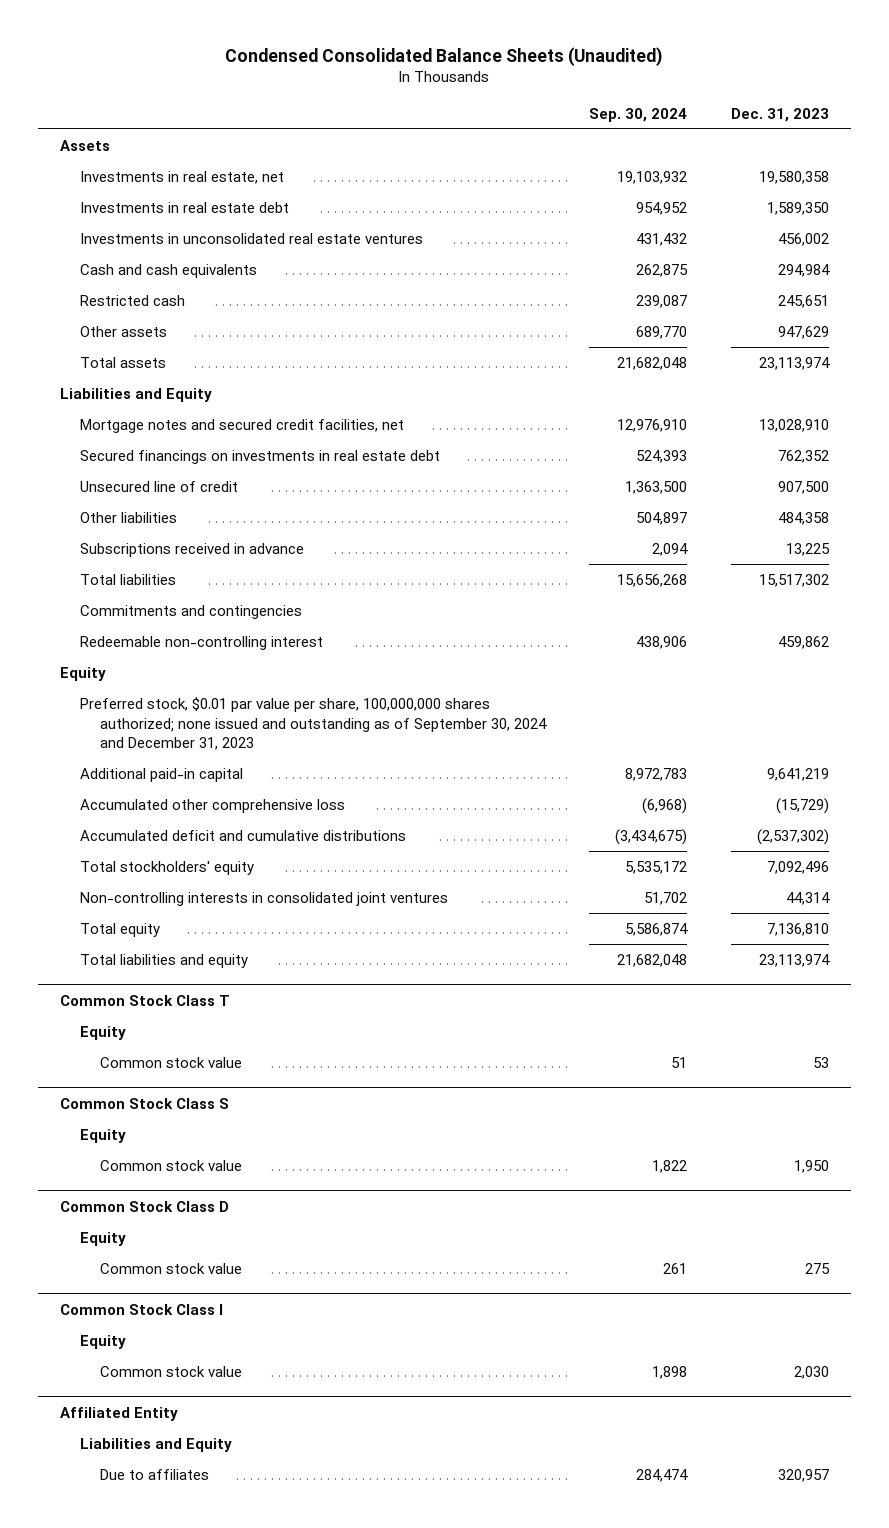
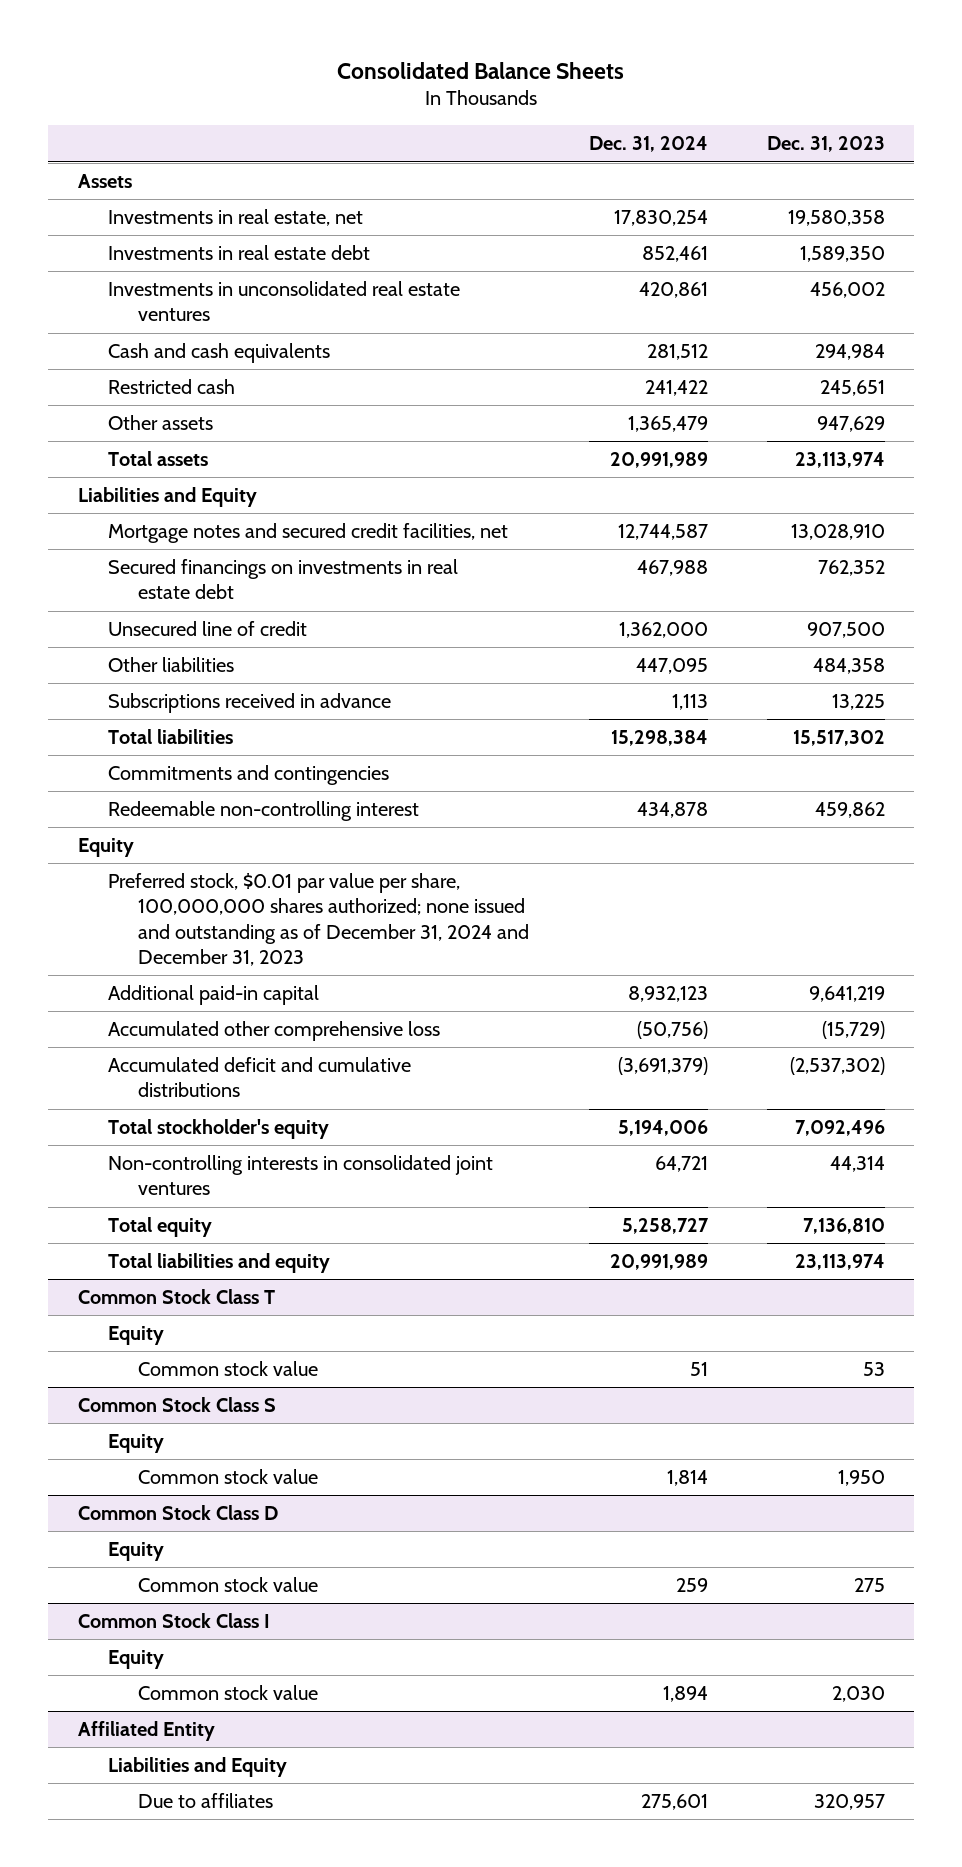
- Condensed Consolidated Balance Sheets (Unaudited)
+ Consolidated Balance Sheets
- | Sep. 30, 2024 | Dec. 31, 2023
+ | Dec. 31, 2024 | Dec. 31, 2023
- Preferred stock, $0.01 par value per share, 100,000,000 shares authorized; none issued and outstanding as of September 30, 2024 and December 31, 2023
+ Preferred stock, $0.01 par value per share, 100,000,000 shares authorized; none issued and outstanding as of December 31, 2024 and December 31, 2023
- Total stockholders' equity | 5,535,172 | 7,092,496
+ Total stockholder's equity | 5,194,006 | 7,092,496

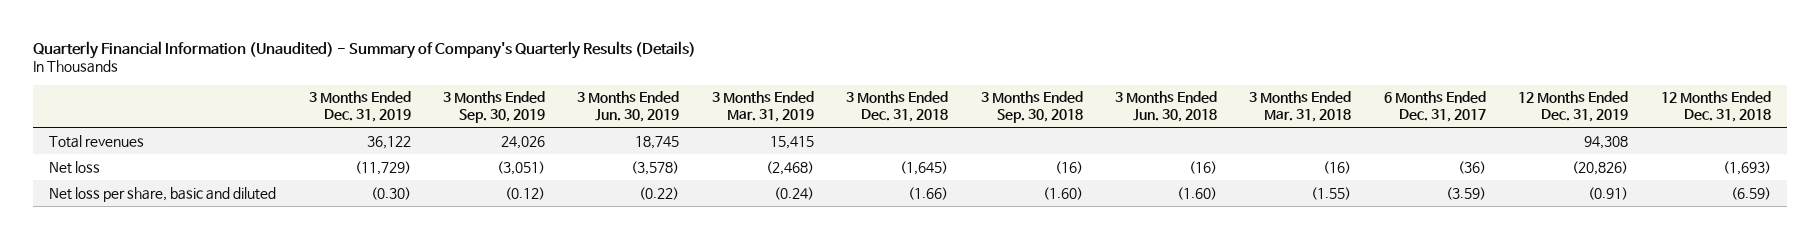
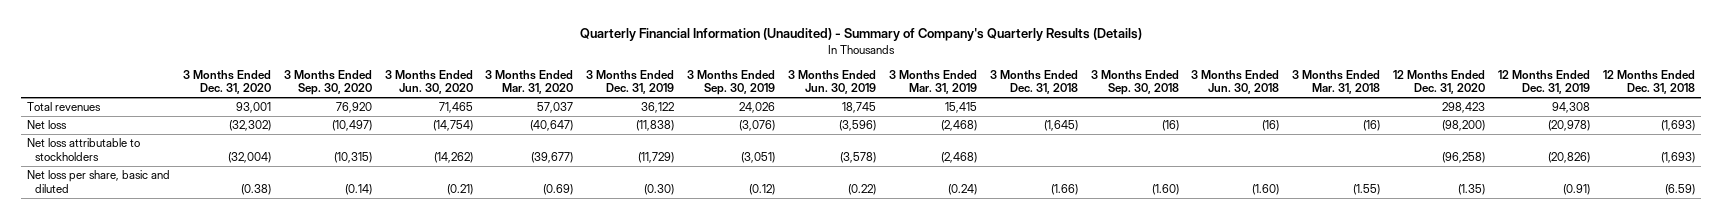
- | 3 Months Ended Dec. 31, 2019 | 3 Months Ended Sep. 30, 2019 | 3 Months Ended Jun. 30, 2019 | 3 Months Ended Mar. 31, 2019 | 3 Months Ended Dec. 31, 2018 | 3 Months Ended Sep. 30, 2018 | 3 Months Ended Jun. 30, 2018 | 3 Months Ended Mar. 31, 2018 | 6 Months Ended Dec. 31, 2017 | 12 Months Ended Dec. 31, 2019 | 12 Months Ended Dec. 31, 2018
+ | 3 Months Ended Dec. 31, 2020 | 3 Months Ended Sep. 30, 2020 | 3 Months Ended Jun. 30, 2020 | 3 Months Ended Mar. 31, 2020 | 3 Months Ended Dec. 31, 2019 | 3 Months Ended Sep. 30, 2019 | 3 Months Ended Jun. 30, 2019 | 3 Months Ended Mar. 31, 2019 | 3 Months Ended Dec. 31, 2018 | 3 Months Ended Sep. 30, 2018 | 3 Months Ended Jun. 30, 2018 | 3 Months Ended Mar. 31, 2018 | 12 Months Ended Dec. 31, 2020 | 12 Months Ended Dec. 31, 2019 | 12 Months Ended Dec. 31, 2018
- Net loss | (11,729) | (3,051) | (3,578) | (2,468) | (1,645) | (16) | (16) | (16) | (36) | (20,826) | (1,693)
+ Net loss | (32,302) | (10,497) | (14,754) | (40,647) | (11,838) | (3,076) | (3,596) | (2,468) | (1,645) | (16) | (16) | (16) | (98,200) | (20,978) | (1,693)
+ Net loss attributable to stockholders | (32,004) | (10,315) | (14,262) | (39,677) | (11,729) | (3,051) | (3,578) | (2,468) | | | | | (96,258) | (20,826) | (1,693)

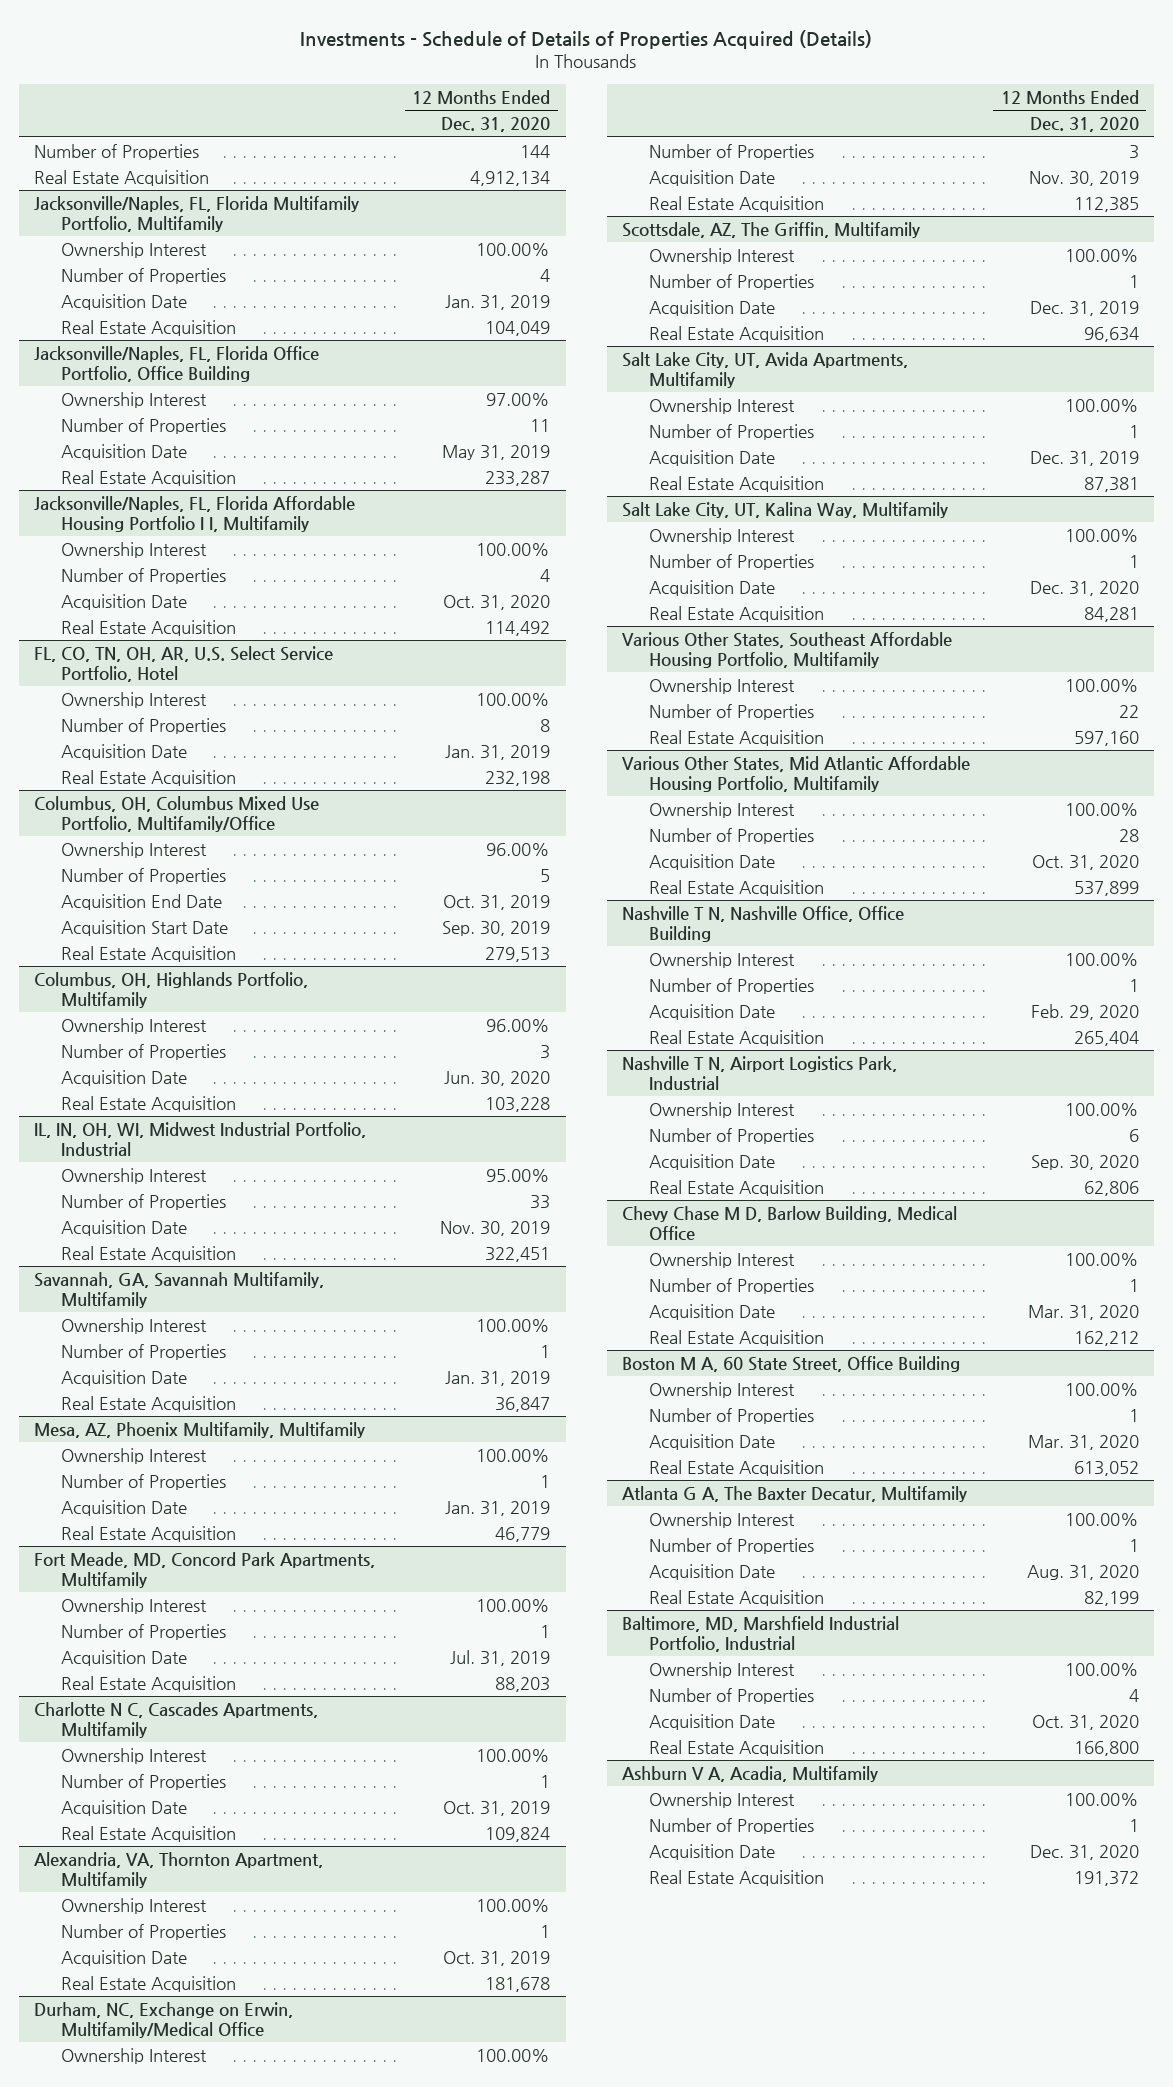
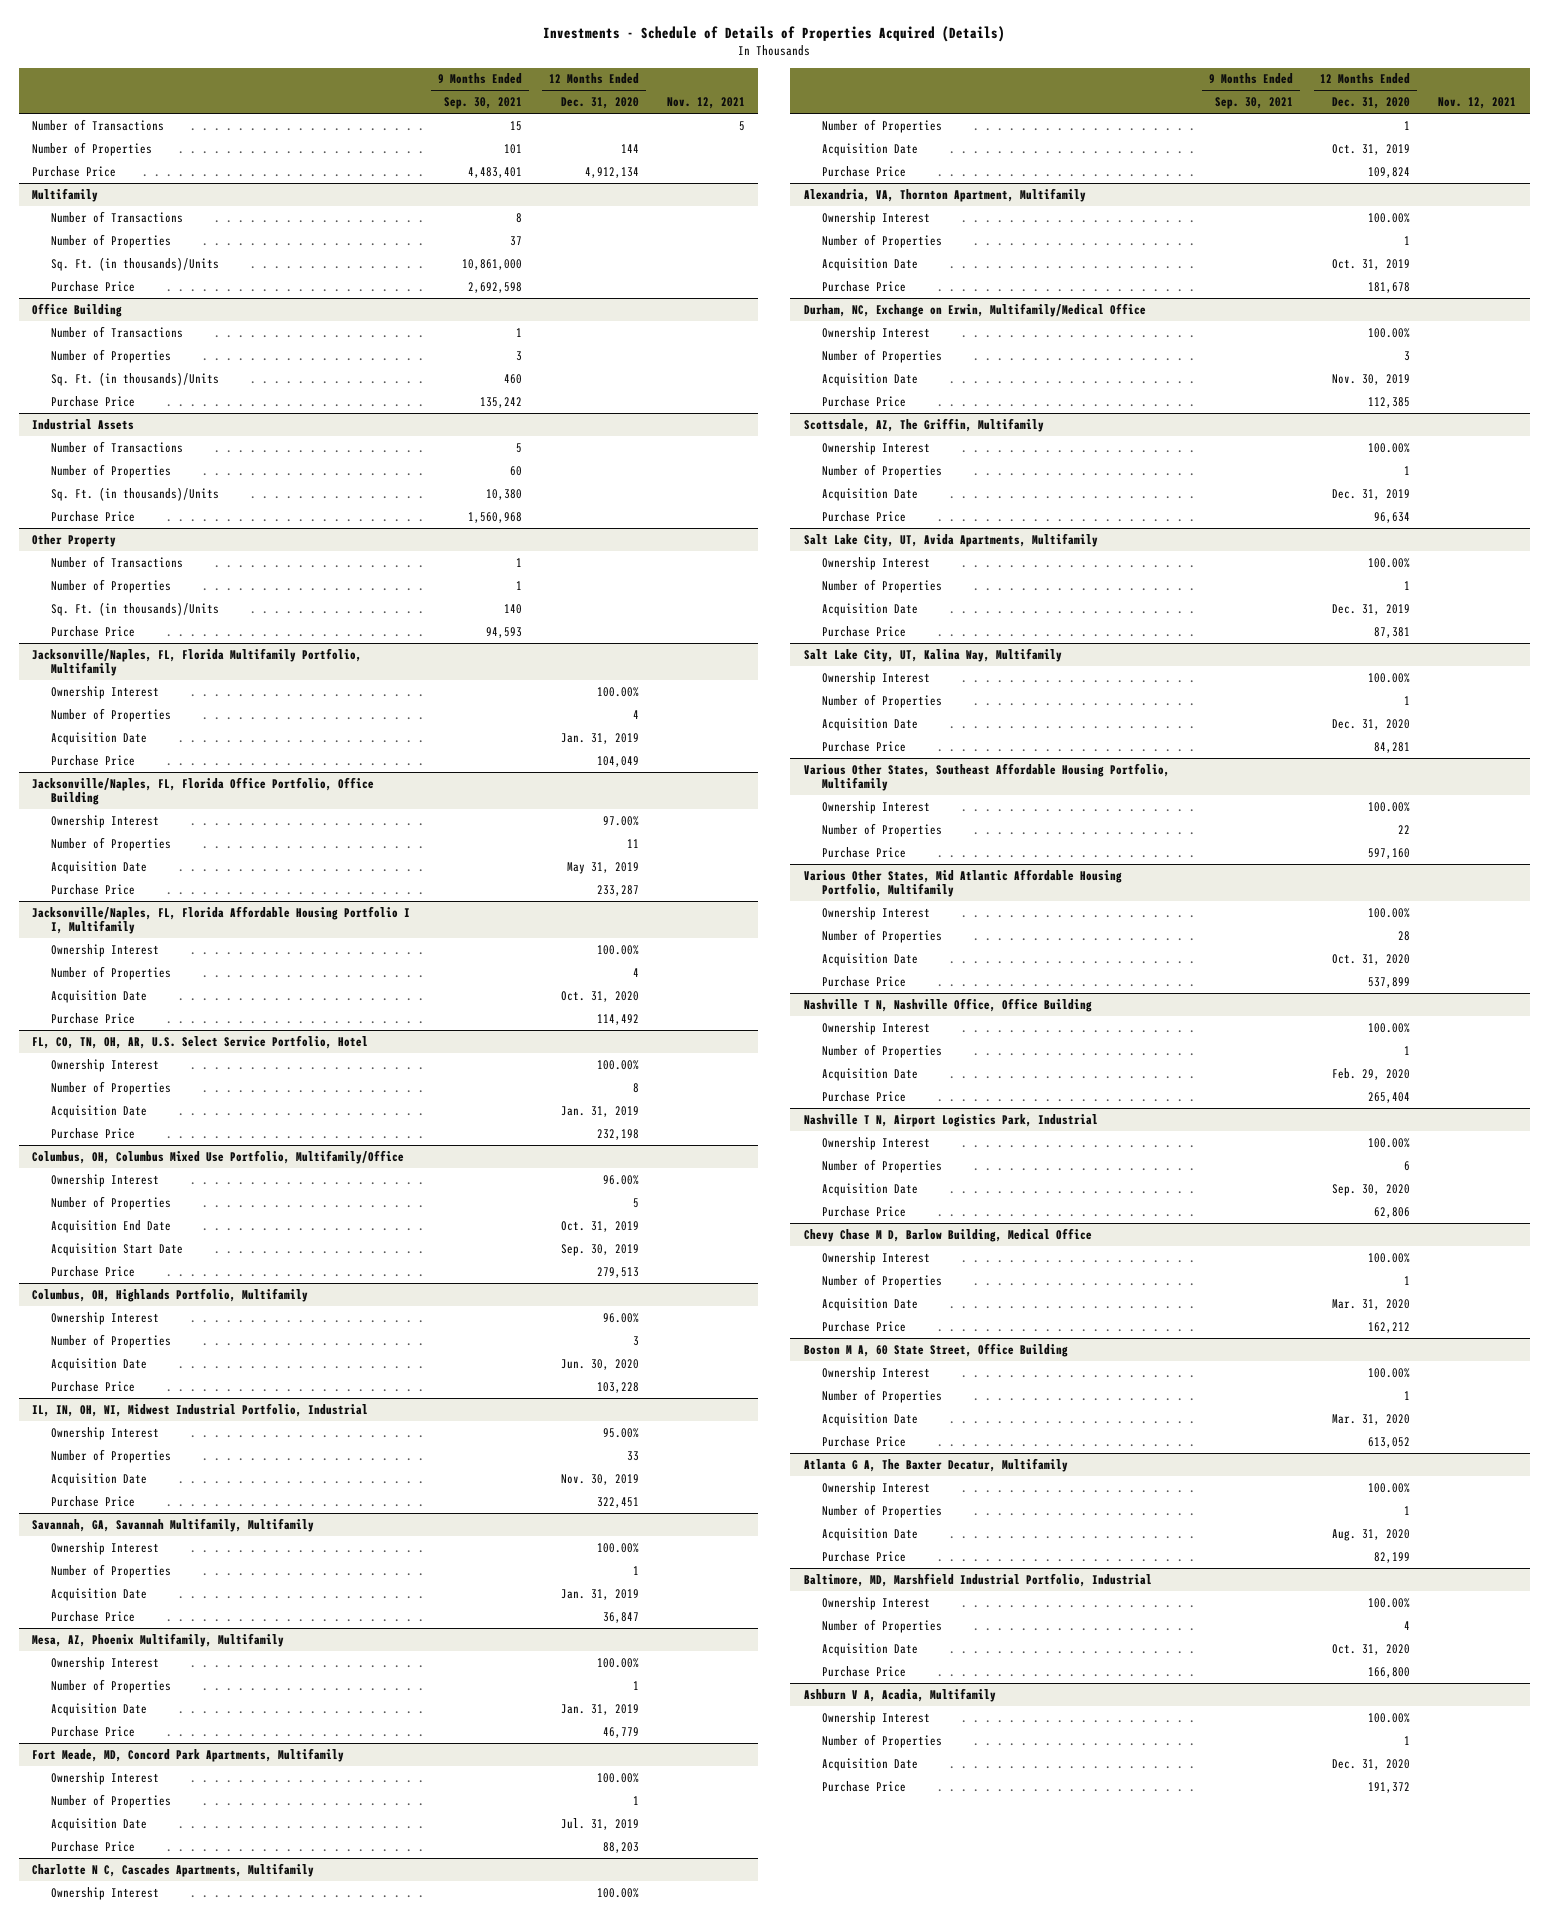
- | 12 Months Ended Dec. 31, 2020
+ | 9 Months Ended Sep. 30, 2021 | 12 Months Ended Dec. 31, 2020 | Nov. 12, 2021
+ Number of Transactions | 15 | | 5
- Real Estate Acquisition | 4,912,134
+ Purchase Price | 4,483,401 | 4,912,134 |
+ Multifamily
+ Number of Transactions | 8 | |
+ Number of Properties | 37 | |
+ Sq. Ft. (in thousands)/Units | 10,861,000 | |
+ Purchase Price | 2,692,598 | |
+ Office Building
+ Number of Transactions | 1 | |
+ Number of Properties | 3 | |
+ Sq. Ft. (in thousands)/Units | 460 | |
+ Purchase Price | 135,242 | |
+ Industrial Assets
+ Number of Transactions | 5 | |
+ Number of Properties | 60 | |
+ Sq. Ft. (in thousands)/Units | 10,380 | |
+ Purchase Price | 1,560,968 | |
+ Other Property
+ Number of Transactions | 1 | |
+ Number of Properties | 1 | |
+ Sq. Ft. (in thousands)/Units | 140 | |
+ Purchase Price | 94,593 | |
@ Jacksonville/Naples, FL, Florida Multifamily Portfolio, Multifamily
- Real Estate Acquisition | 104,049
+ Purchase Price | | 104,049 |
@ Jacksonville/Naples, FL, Florida Office Portfolio, Office Building
- Real Estate Acquisition | 233,287
+ Purchase Price | | 233,287 |
@ Jacksonville/Naples, FL, Florida Affordable Housing Portfolio I I, Multifamily
- Real Estate Acquisition | 114,492
+ Purchase Price | | 114,492 |
@ FL, CO, TN, OH, AR, U.S. Select Service Portfolio, Hotel
- Real Estate Acquisition | 232,198
+ Purchase Price | | 232,198 |
@ Columbus, OH, Columbus Mixed Use Portfolio, Multifamily/Office
- Real Estate Acquisition | 279,513
+ Purchase Price | | 279,513 |
@ Columbus, OH, Highlands Portfolio, Multifamily
- Real Estate Acquisition | 103,228
+ Purchase Price | | 103,228 |
@ IL, IN, OH, WI, Midwest Industrial Portfolio, Industrial
- Real Estate Acquisition | 322,451
+ Purchase Price | | 322,451 |
@ Savannah, GA, Savannah Multifamily, Multifamily
- Real Estate Acquisition | 36,847
+ Purchase Price | | 36,847 |
@ Mesa, AZ, Phoenix Multifamily, Multifamily
- Real Estate Acquisition | 46,779
+ Purchase Price | | 46,779 |
@ Fort Meade, MD, Concord Park Apartments, Multifamily
- Real Estate Acquisition | 88,203
+ Purchase Price | | 88,203 |
@ Charlotte N C, Cascades Apartments, Multifamily
- Real Estate Acquisition | 109,824
+ Purchase Price | | 109,824 |
@ Alexandria, VA, Thornton Apartment, Multifamily
- Real Estate Acquisition | 181,678
+ Purchase Price | | 181,678 |
@ Durham, NC, Exchange on Erwin, Multifamily/Medical Office
- Real Estate Acquisition | 112,385
+ Purchase Price | | 112,385 |
@ Scottsdale, AZ, The Griffin, Multifamily
- Real Estate Acquisition | 96,634
+ Purchase Price | | 96,634 |
@ Salt Lake City, UT, Avida Apartments, Multifamily
- Real Estate Acquisition | 87,381
+ Purchase Price | | 87,381 |
@ Salt Lake City, UT, Kalina Way, Multifamily
- Real Estate Acquisition | 84,281
+ Purchase Price | | 84,281 |
@ Various Other States, Southeast Affordable Housing Portfolio, Multifamily
- Real Estate Acquisition | 597,160
+ Purchase Price | | 597,160 |
@ Various Other States, Mid Atlantic Affordable Housing Portfolio, Multifamily
- Real Estate Acquisition | 537,899
+ Purchase Price | | 537,899 |
@ Nashville T N, Nashville Office, Office Building
- Real Estate Acquisition | 265,404
+ Purchase Price | | 265,404 |
@ Nashville T N, Airport Logistics Park, Industrial
- Real Estate Acquisition | 62,806
+ Purchase Price | | 62,806 |
@ Chevy Chase M D, Barlow Building, Medical Office
- Real Estate Acquisition | 162,212
+ Purchase Price | | 162,212 |
@ Boston M A, 60 State Street, Office Building
- Real Estate Acquisition | 613,052
+ Purchase Price | | 613,052 |
@ Atlanta G A, The Baxter Decatur, Multifamily
- Real Estate Acquisition | 82,199
+ Purchase Price | | 82,199 |
@ Baltimore, MD, Marshfield Industrial Portfolio, Industrial
- Real Estate Acquisition | 166,800
+ Purchase Price | | 166,800 |
@ Ashburn V A, Acadia, Multifamily
- Real Estate Acquisition | 191,372
+ Purchase Price | | 191,372 |

